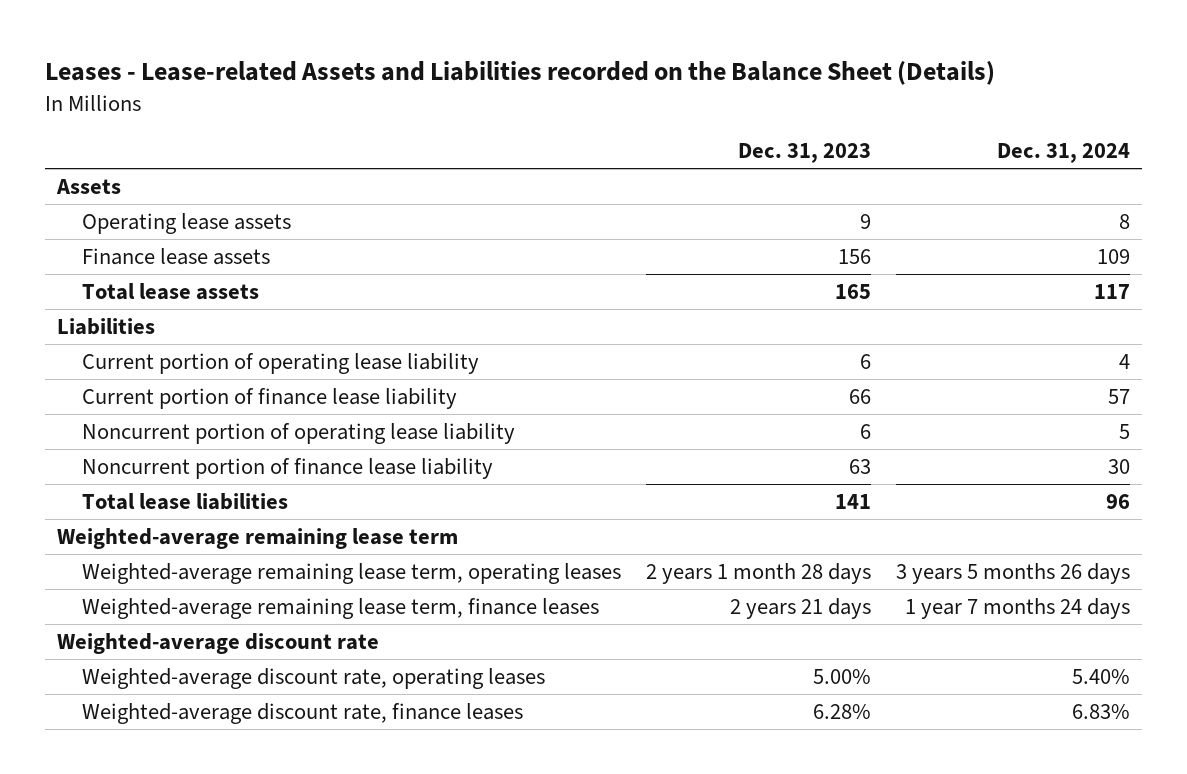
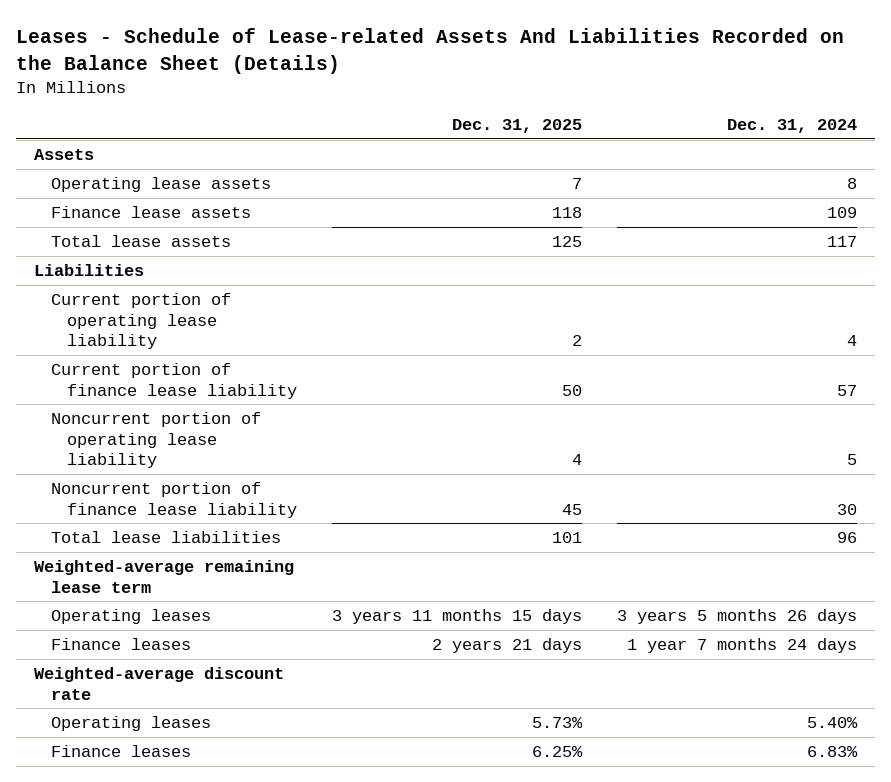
- Leases - Lease-related Assets and Liabilities recorded on the Balance Sheet (Details)
+ Leases - Schedule of Lease-related Assets And Liabilities Recorded on the Balance Sheet (Details)
- | Dec. 31, 2023 | Dec. 31, 2024
+ | Dec. 31, 2025 | Dec. 31, 2024
- Weighted-average remaining lease term, operating leases | 2 years 1 month 28 days | 3 years 5 months 26 days
- Weighted-average remaining lease term, finance leases | 2 years 21 days | 1 year 7 months 24 days
+ Operating leases | 3 years 11 months 15 days | 3 years 5 months 26 days
+ Finance leases | 2 years 21 days | 1 year 7 months 24 days
- Weighted-average discount rate, operating leases | 5.00% | 5.40%
- Weighted-average discount rate, finance leases | 6.28% | 6.83%
+ Operating leases | 5.73% | 5.40%
+ Finance leases | 6.25% | 6.83%

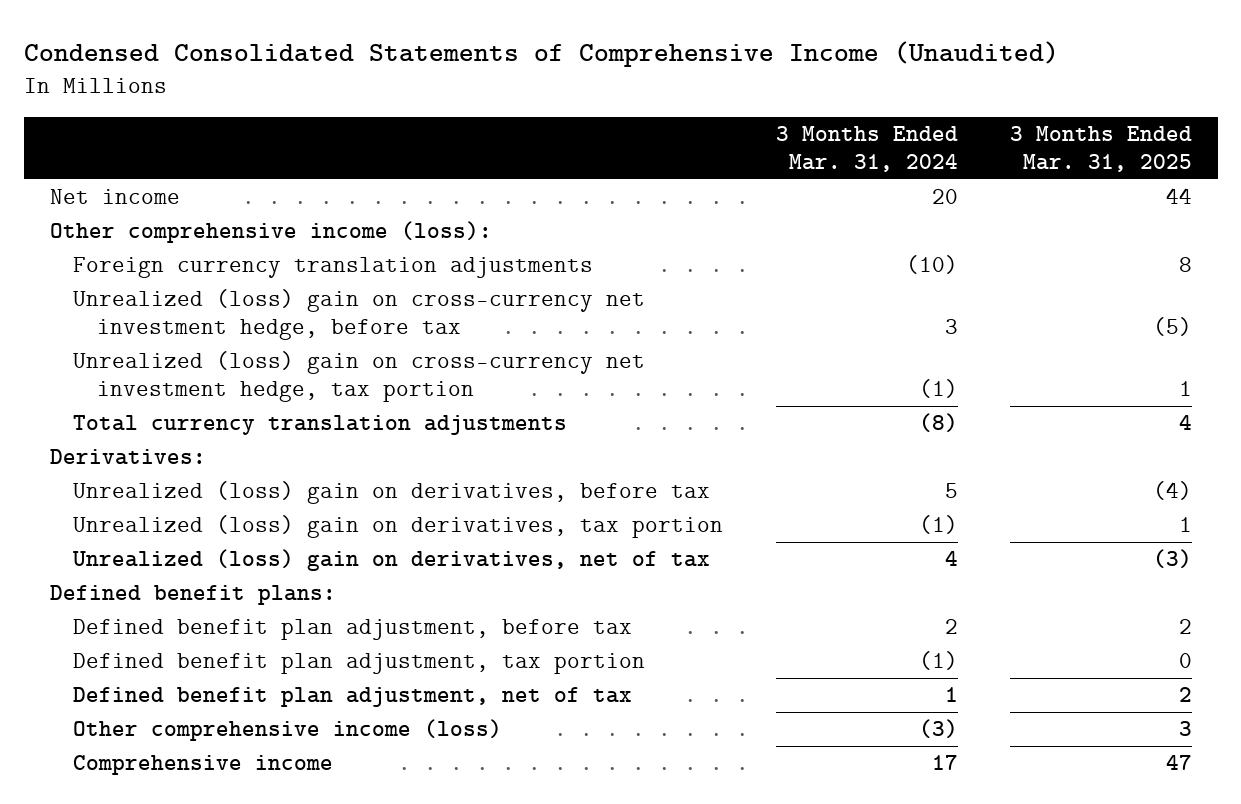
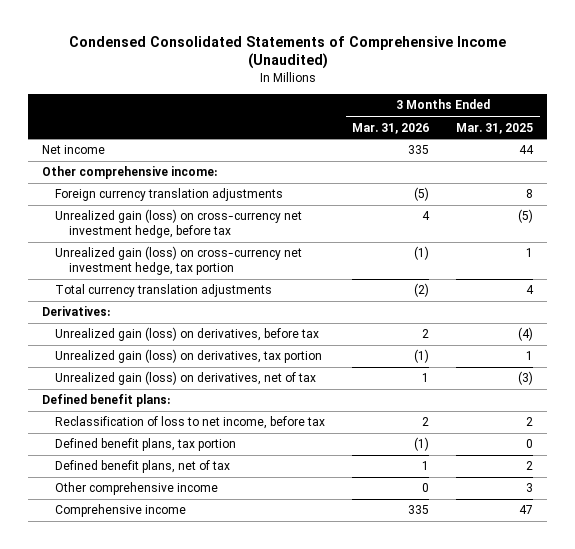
- | 3 Months Ended Mar. 31, 2024 | 3 Months Ended Mar. 31, 2025
+ | 3 Months Ended Mar. 31, 2026 | 3 Months Ended Mar. 31, 2025
- Other comprehensive income (loss):
+ Other comprehensive income:
- Unrealized (loss) gain on cross-currency net investment hedge, before tax | 3 | (5)
- Unrealized (loss) gain on cross-currency net investment hedge, tax portion | (1) | 1
+ Unrealized gain (loss) on cross-currency net investment hedge, before tax | 4 | (5)
+ Unrealized gain (loss) on cross-currency net investment hedge, tax portion | (1) | 1
- Unrealized (loss) gain on derivatives, before tax | 5 | (4)
- Unrealized (loss) gain on derivatives, tax portion | (1) | 1
- Unrealized (loss) gain on derivatives, net of tax | 4 | (3)
+ Unrealized gain (loss) on derivatives, before tax | 2 | (4)
+ Unrealized gain (loss) on derivatives, tax portion | (1) | 1
+ Unrealized gain (loss) on derivatives, net of tax | 1 | (3)
- Defined benefit plan adjustment, before tax | 2 | 2
- Defined benefit plan adjustment, tax portion | (1) | 0
- Defined benefit plan adjustment, net of tax | 1 | 2
- Other comprehensive income (loss) | (3) | 3
+ Reclassification of loss to net income, before tax | 2 | 2
+ Defined benefit plans, tax portion | (1) | 0
+ Defined benefit plans, net of tax | 1 | 2
+ Other comprehensive income | 0 | 3

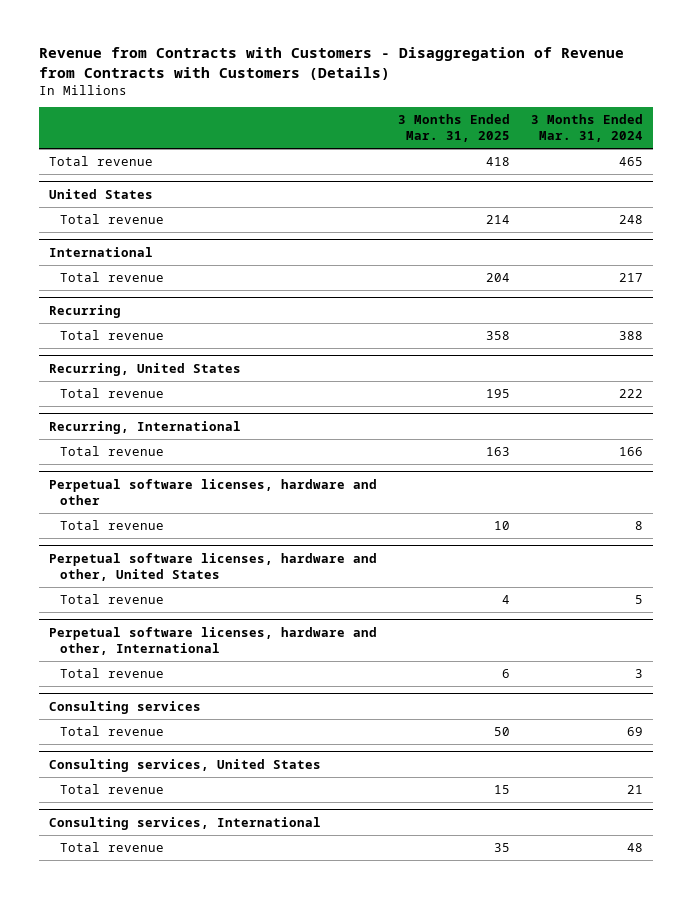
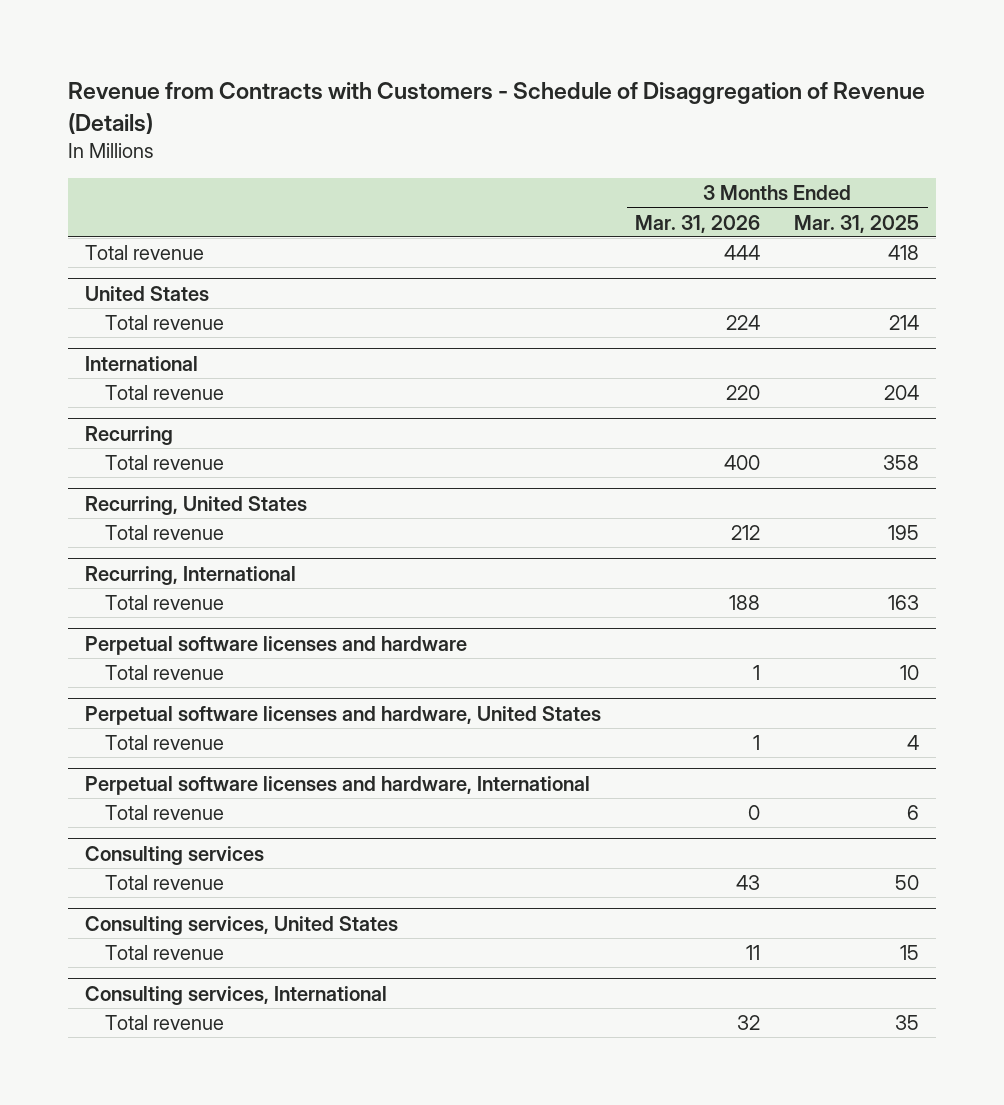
- Revenue from Contracts with Customers - Disaggregation of Revenue from Contracts with Customers (Details)
+ Revenue from Contracts with Customers - Schedule of Disaggregation of Revenue (Details)
- | 3 Months Ended Mar. 31, 2025 | 3 Months Ended Mar. 31, 2024
+ | 3 Months Ended Mar. 31, 2026 | 3 Months Ended Mar. 31, 2025
- Perpetual software licenses, hardware and other
+ Perpetual software licenses and hardware
- Perpetual software licenses, hardware and other, United States
+ Perpetual software licenses and hardware, United States
- Perpetual software licenses, hardware and other, International
+ Perpetual software licenses and hardware, International

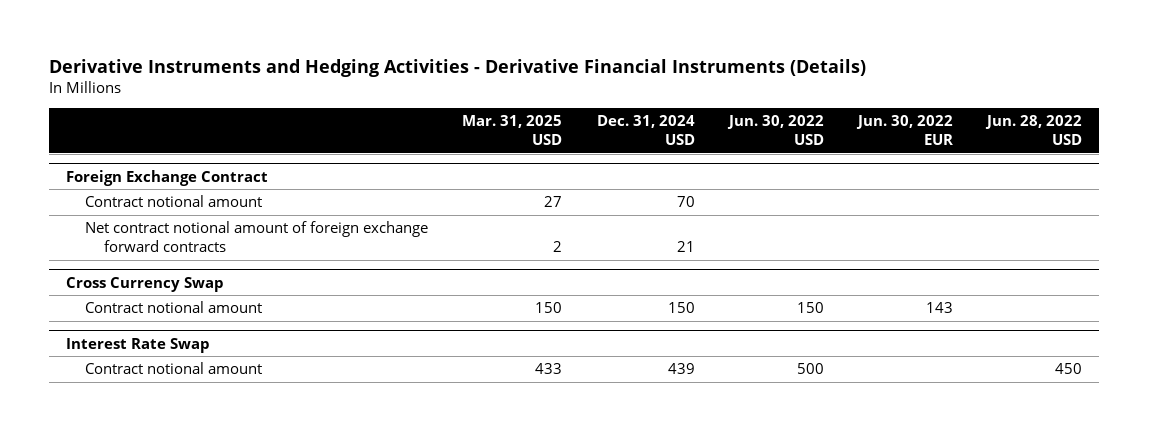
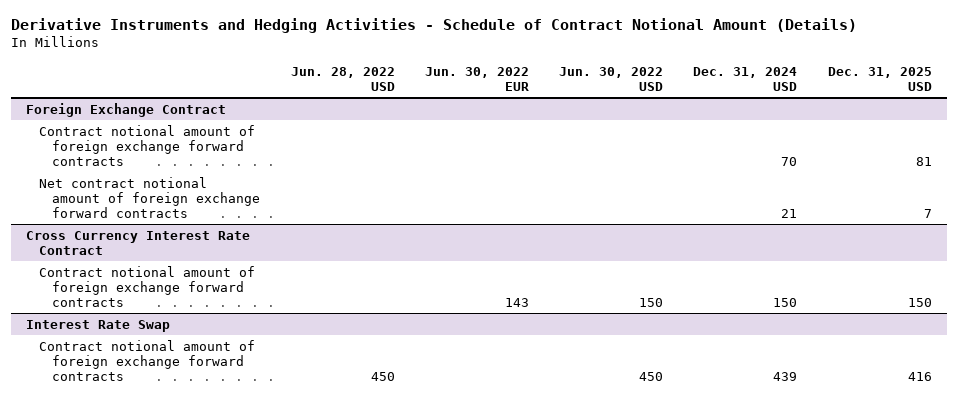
- Derivative Instruments and Hedging Activities - Derivative Financial Instruments (Details)
+ Derivative Instruments and Hedging Activities - Schedule of Contract Notional Amount (Details)
- | Mar. 31, 2025 USD | Dec. 31, 2024 USD | Jun. 30, 2022 USD | Jun. 30, 2022 EUR | Jun. 28, 2022 USD
+ | Jun. 28, 2022 USD | Jun. 30, 2022 EUR | Jun. 30, 2022 USD | Dec. 31, 2024 USD | Dec. 31, 2025 USD
@ Foreign Exchange Contract
- Contract notional amount | 27 | 70 | | |
+ Contract notional amount of foreign exchange forward contracts | | | | 70 | 81
- Cross Currency Swap
- Contract notional amount | 150 | 150 | 150 | 143 |
+ Cross Currency Interest Rate Contract
+ Contract notional amount of foreign exchange forward contracts | | 143 | 150 | 150 | 150
@ Interest Rate Swap
- Contract notional amount | 433 | 439 | 500 | | 450
+ Contract notional amount of foreign exchange forward contracts | 450 | | 450 | 439 | 416

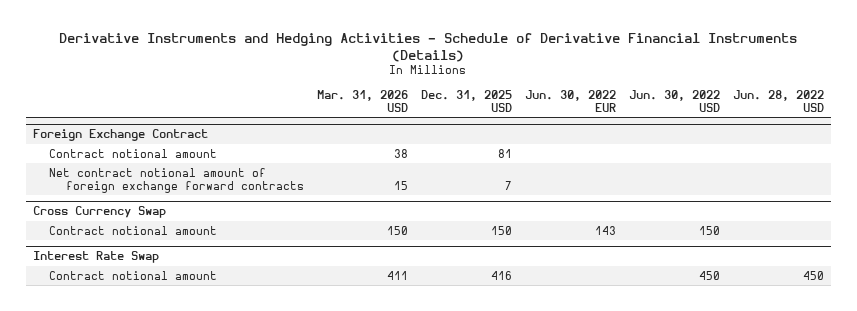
- Derivative Instruments and Hedging Activities - Schedule of Contract Notional Amount (Details)
+ Derivative Instruments and Hedging Activities - Schedule of Derivative Financial Instruments (Details)
- | Jun. 28, 2022 USD | Jun. 30, 2022 EUR | Jun. 30, 2022 USD | Dec. 31, 2024 USD | Dec. 31, 2025 USD
+ | Mar. 31, 2026 USD | Dec. 31, 2025 USD | Jun. 30, 2022 EUR | Jun. 30, 2022 USD | Jun. 28, 2022 USD
@ Foreign Exchange Contract
- Contract notional amount of foreign exchange forward contracts | | | | 70 | 81
+ Contract notional amount | 38 | 81 | | |
- Cross Currency Interest Rate Contract
- Contract notional amount of foreign exchange forward contracts | | 143 | 150 | 150 | 150
+ Cross Currency Swap
+ Contract notional amount | 150 | 150 | 143 | 150 |
@ Interest Rate Swap
- Contract notional amount of foreign exchange forward contracts | 450 | | 450 | 439 | 416
+ Contract notional amount | 411 | 416 | | 450 | 450

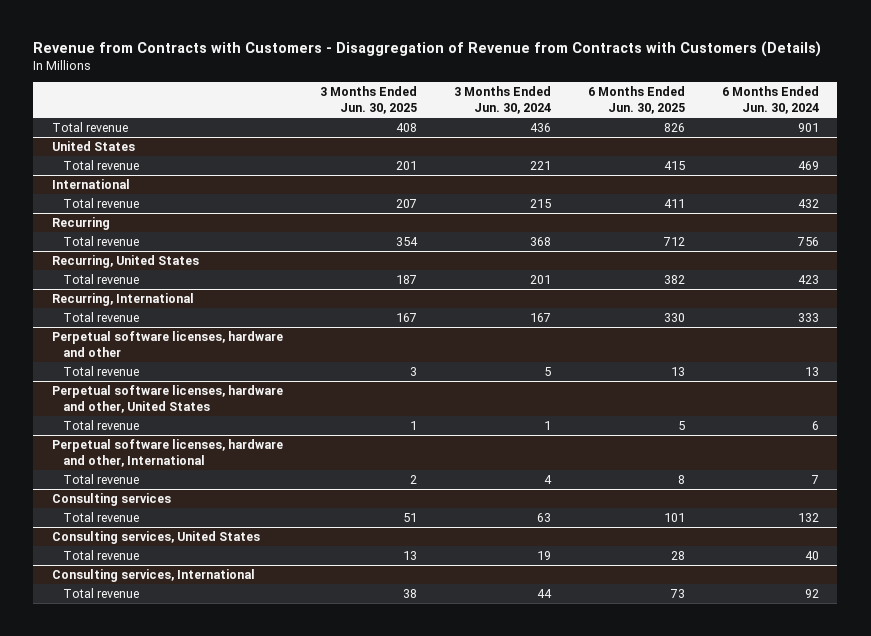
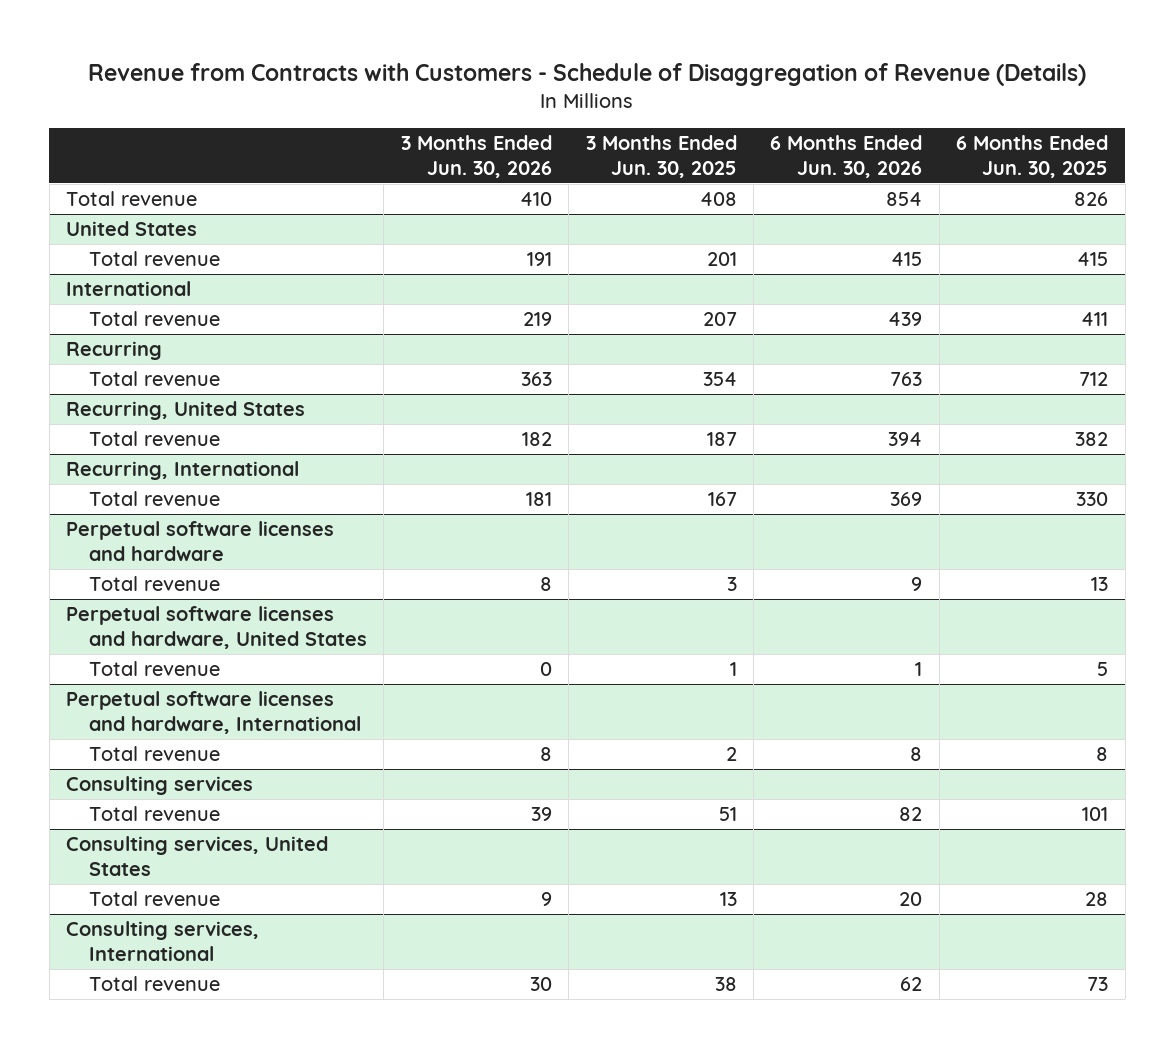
- Revenue from Contracts with Customers - Disaggregation of Revenue from Contracts with Customers (Details)
+ Revenue from Contracts with Customers - Schedule of Disaggregation of Revenue (Details)
- | 3 Months Ended Jun. 30, 2025 | 3 Months Ended Jun. 30, 2024 | 6 Months Ended Jun. 30, 2025 | 6 Months Ended Jun. 30, 2024
+ | 3 Months Ended Jun. 30, 2026 | 3 Months Ended Jun. 30, 2025 | 6 Months Ended Jun. 30, 2026 | 6 Months Ended Jun. 30, 2025
- Perpetual software licenses, hardware and other
+ Perpetual software licenses and hardware
- Perpetual software licenses, hardware and other, United States
+ Perpetual software licenses and hardware, United States
- Perpetual software licenses, hardware and other, International
+ Perpetual software licenses and hardware, International

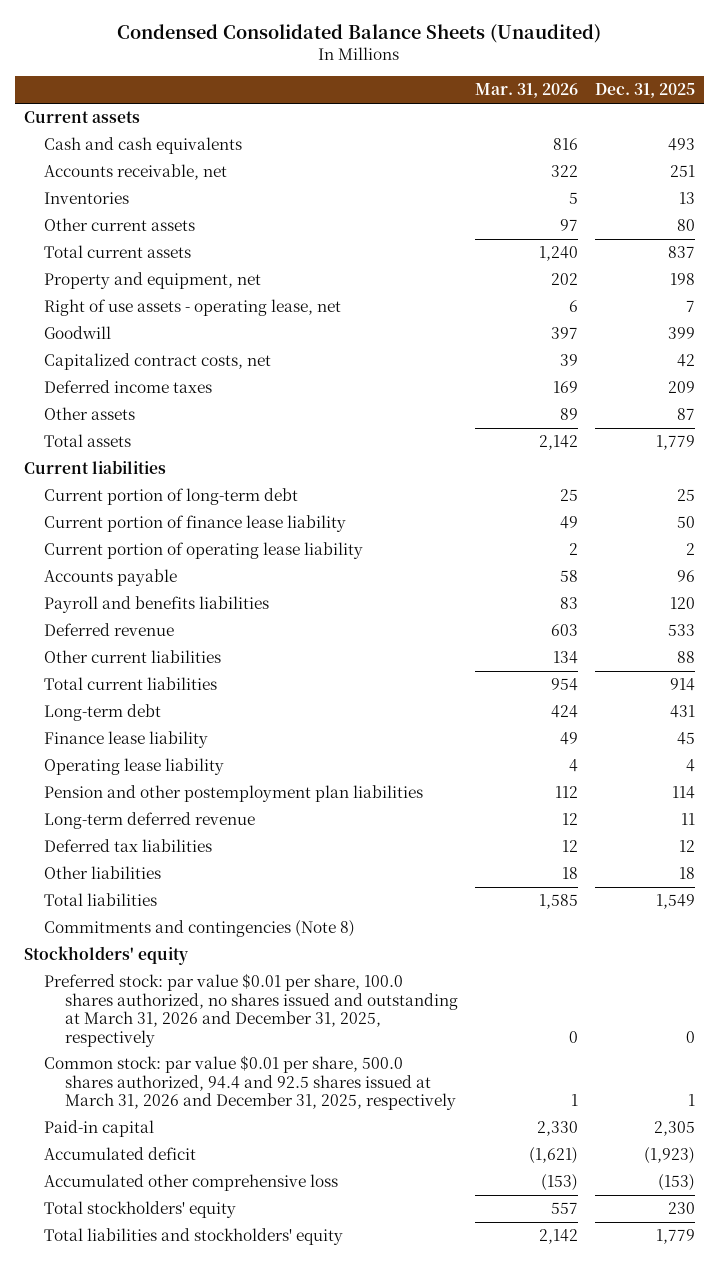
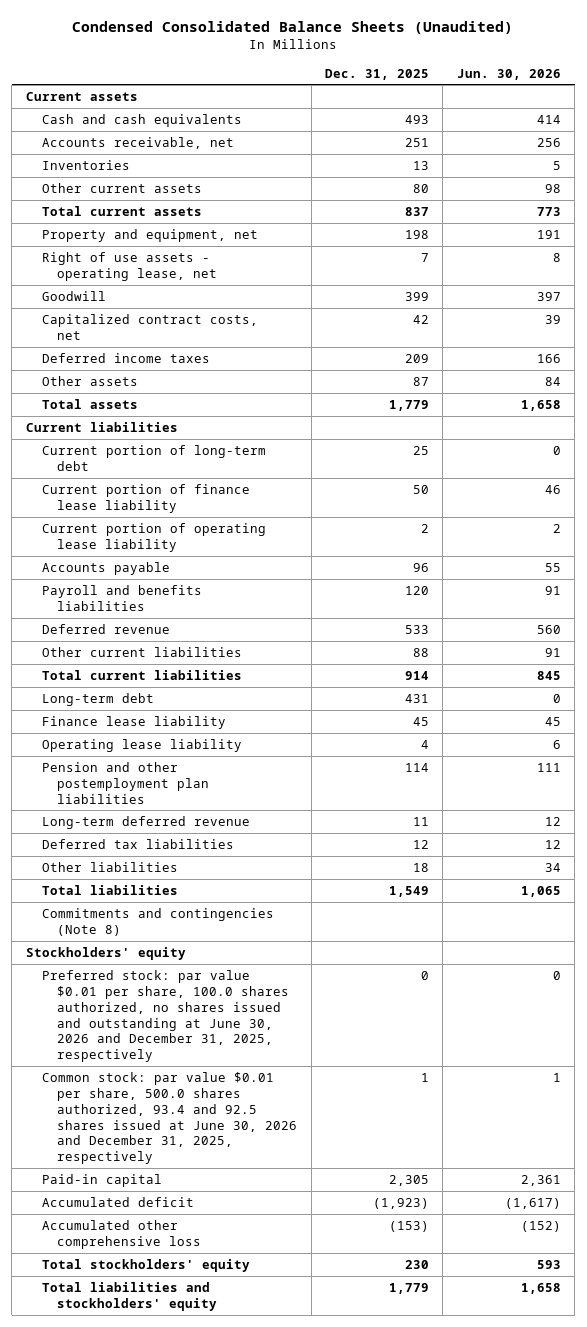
- | Mar. 31, 2026 | Dec. 31, 2025
+ | Dec. 31, 2025 | Jun. 30, 2026
- Preferred stock: par value $0.01 per share, 100.0 shares authorized, no shares issued and outstanding at March 31, 2026 and December 31, 2025, respectively | 0 | 0
- Common stock: par value $0.01 per share, 500.0 shares authorized, 94.4 and 92.5 shares issued at March 31, 2026 and December 31, 2025, respectively | 1 | 1
+ Preferred stock: par value $0.01 per share, 100.0 shares authorized, no shares issued and outstanding at June 30, 2026 and December 31, 2025, respectively | 0 | 0
+ Common stock: par value $0.01 per share, 500.0 shares authorized, 93.4 and 92.5 shares issued at June 30, 2026 and December 31, 2025, respectively | 1 | 1

